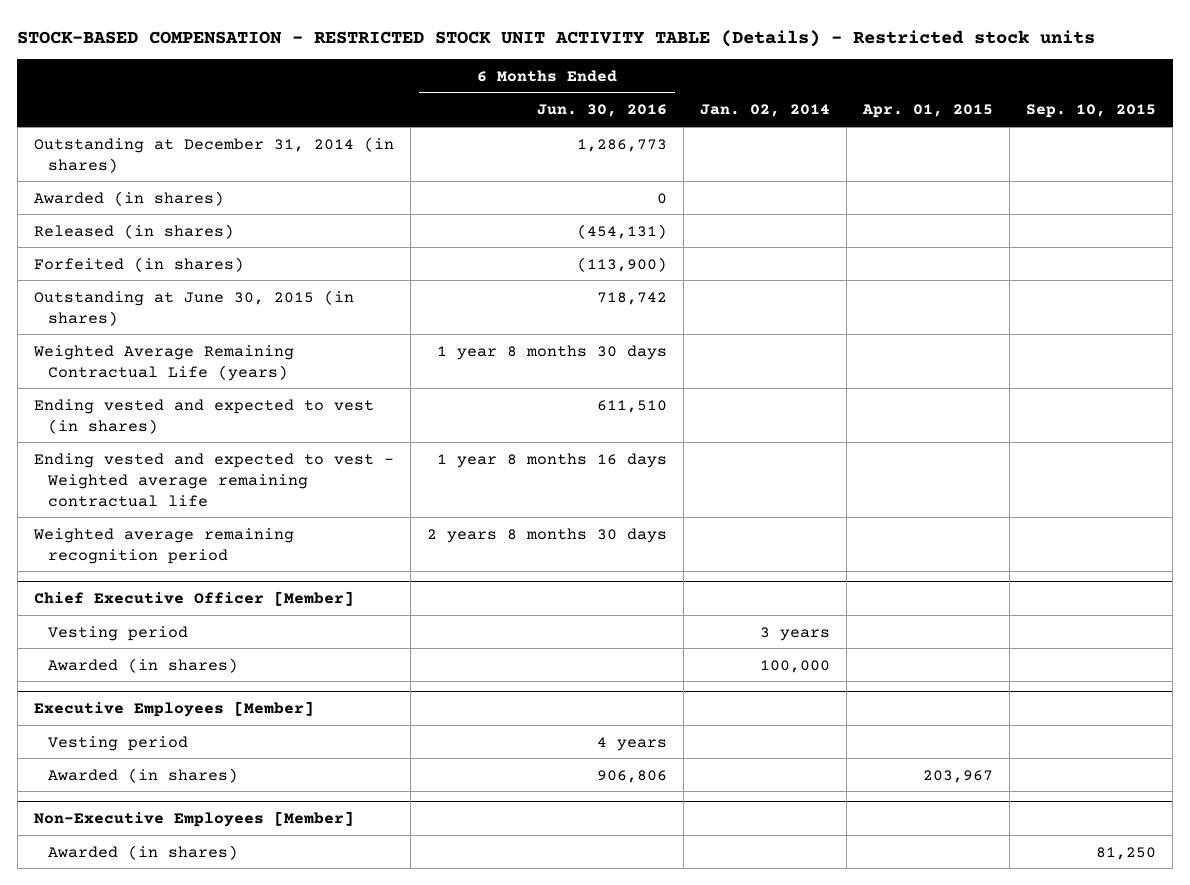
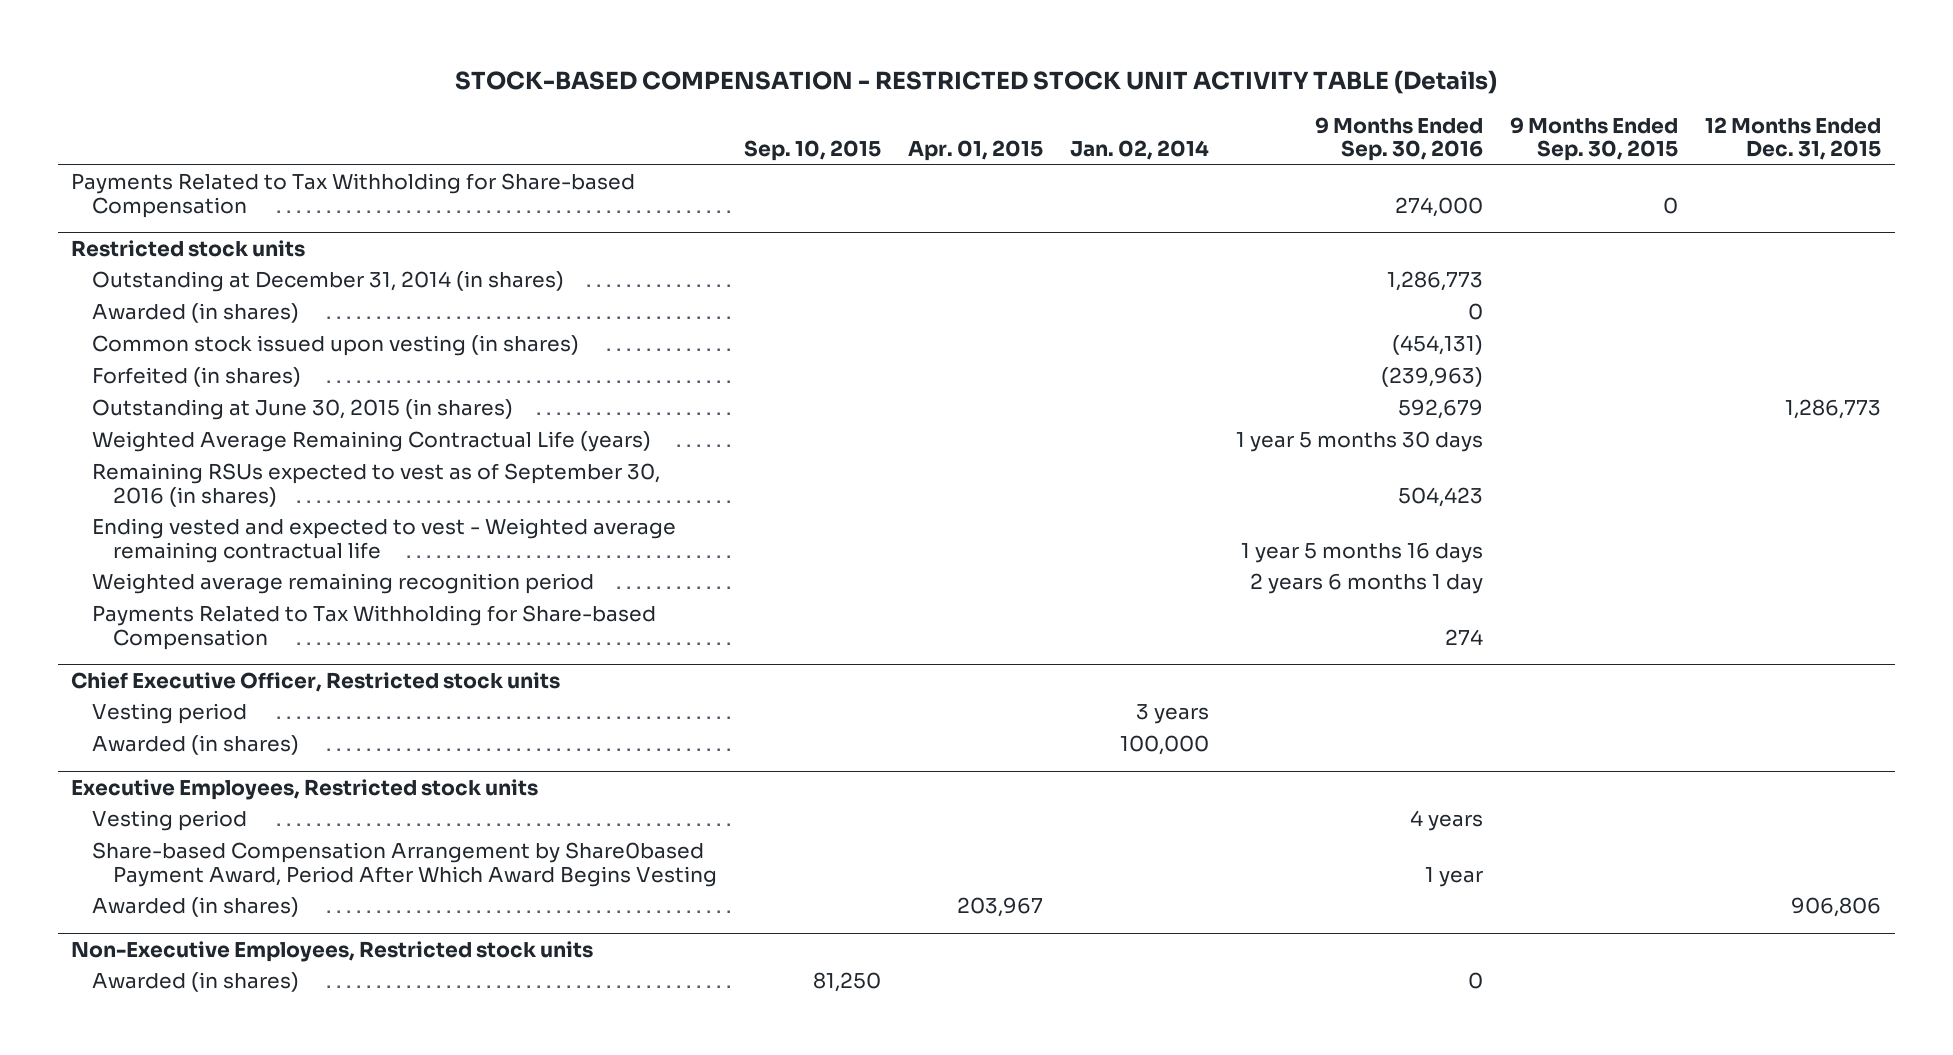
- STOCK-BASED COMPENSATION - RESTRICTED STOCK UNIT ACTIVITY TABLE (Details) - Restricted stock units
+ STOCK-BASED COMPENSATION - RESTRICTED STOCK UNIT ACTIVITY TABLE (Details)
- | 6 Months Ended Jun. 30, 2016 | Jan. 02, 2014 | Apr. 01, 2015 | Sep. 10, 2015
+ | Sep. 10, 2015 | Apr. 01, 2015 | Jan. 02, 2014 | 9 Months Ended Sep. 30, 2016 | 9 Months Ended Sep. 30, 2015 | 12 Months Ended Dec. 31, 2015
- Outstanding at December 31, 2014 (in shares) | 1,286,773 | | |
- Awarded (in shares) | 0 | | |
- Released (in shares) | (454,131) | | |
- Forfeited (in shares) | (113,900) | | |
- Outstanding at June 30, 2015 (in shares) | 718,742 | | |
- Weighted Average Remaining Contractual Life (years) | 1 year 8 months 30 days | | |
- Ending vested and expected to vest (in shares) | 611,510 | | |
- Ending vested and expected to vest - Weighted average remaining contractual life | 1 year 8 months 16 days | | |
- Weighted average remaining recognition period | 2 years 8 months 30 days | | |
- Chief Executive Officer [Member]
+ Payments Related to Tax Withholding for Share-based Compensation | | | | 274,000 | 0 |
+ Restricted stock units
+ Outstanding at December 31, 2014 (in shares) | | | | 1,286,773 | |
+ Awarded (in shares) | | | | 0 | |
+ Common stock issued upon vesting (in shares) | | | | (454,131) | |
+ Forfeited (in shares) | | | | (239,963) | |
+ Outstanding at June 30, 2015 (in shares) | | | | 592,679 | | 1,286,773
+ Weighted Average Remaining Contractual Life (years) | | | | 1 year 5 months 30 days | |
+ Remaining RSUs expected to vest as of September 30, 2016 (in shares) | | | | 504,423 | |
+ Ending vested and expected to vest - Weighted average remaining contractual life | | | | 1 year 5 months 16 days | |
+ Weighted average remaining recognition period | | | | 2 years 6 months 1 day | |
+ Payments Related to Tax Withholding for Share-based Compensation | | | | 274 | |
+ Chief Executive Officer, Restricted stock units
- Executive Employees [Member]
+ Executive Employees, Restricted stock units
+ Share-based Compensation Arrangement by Share0based Payment Award, Period After Which Award Begins Vesting | | | | 1 year | |
- Non-Executive Employees [Member]
+ Non-Executive Employees, Restricted stock units

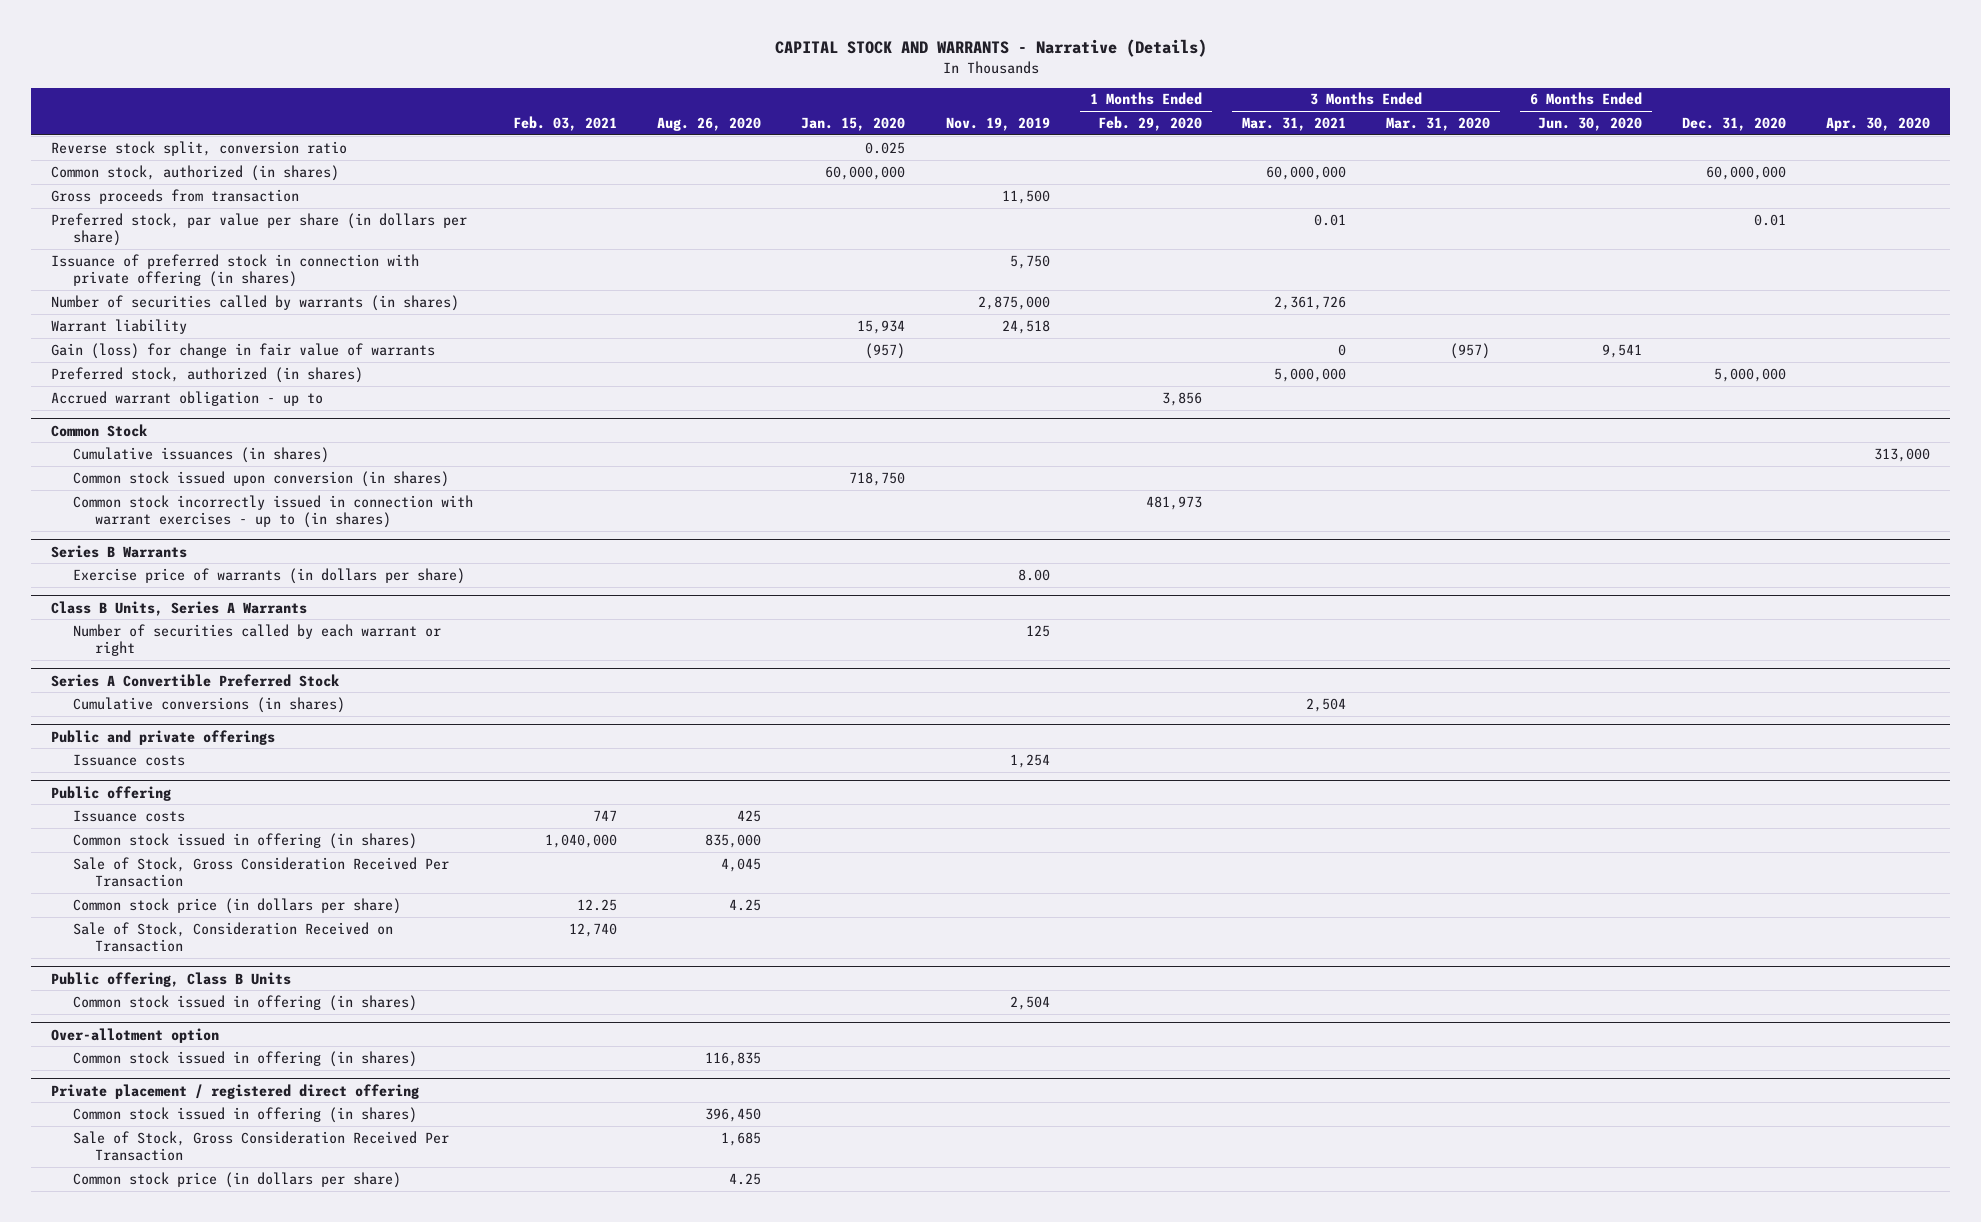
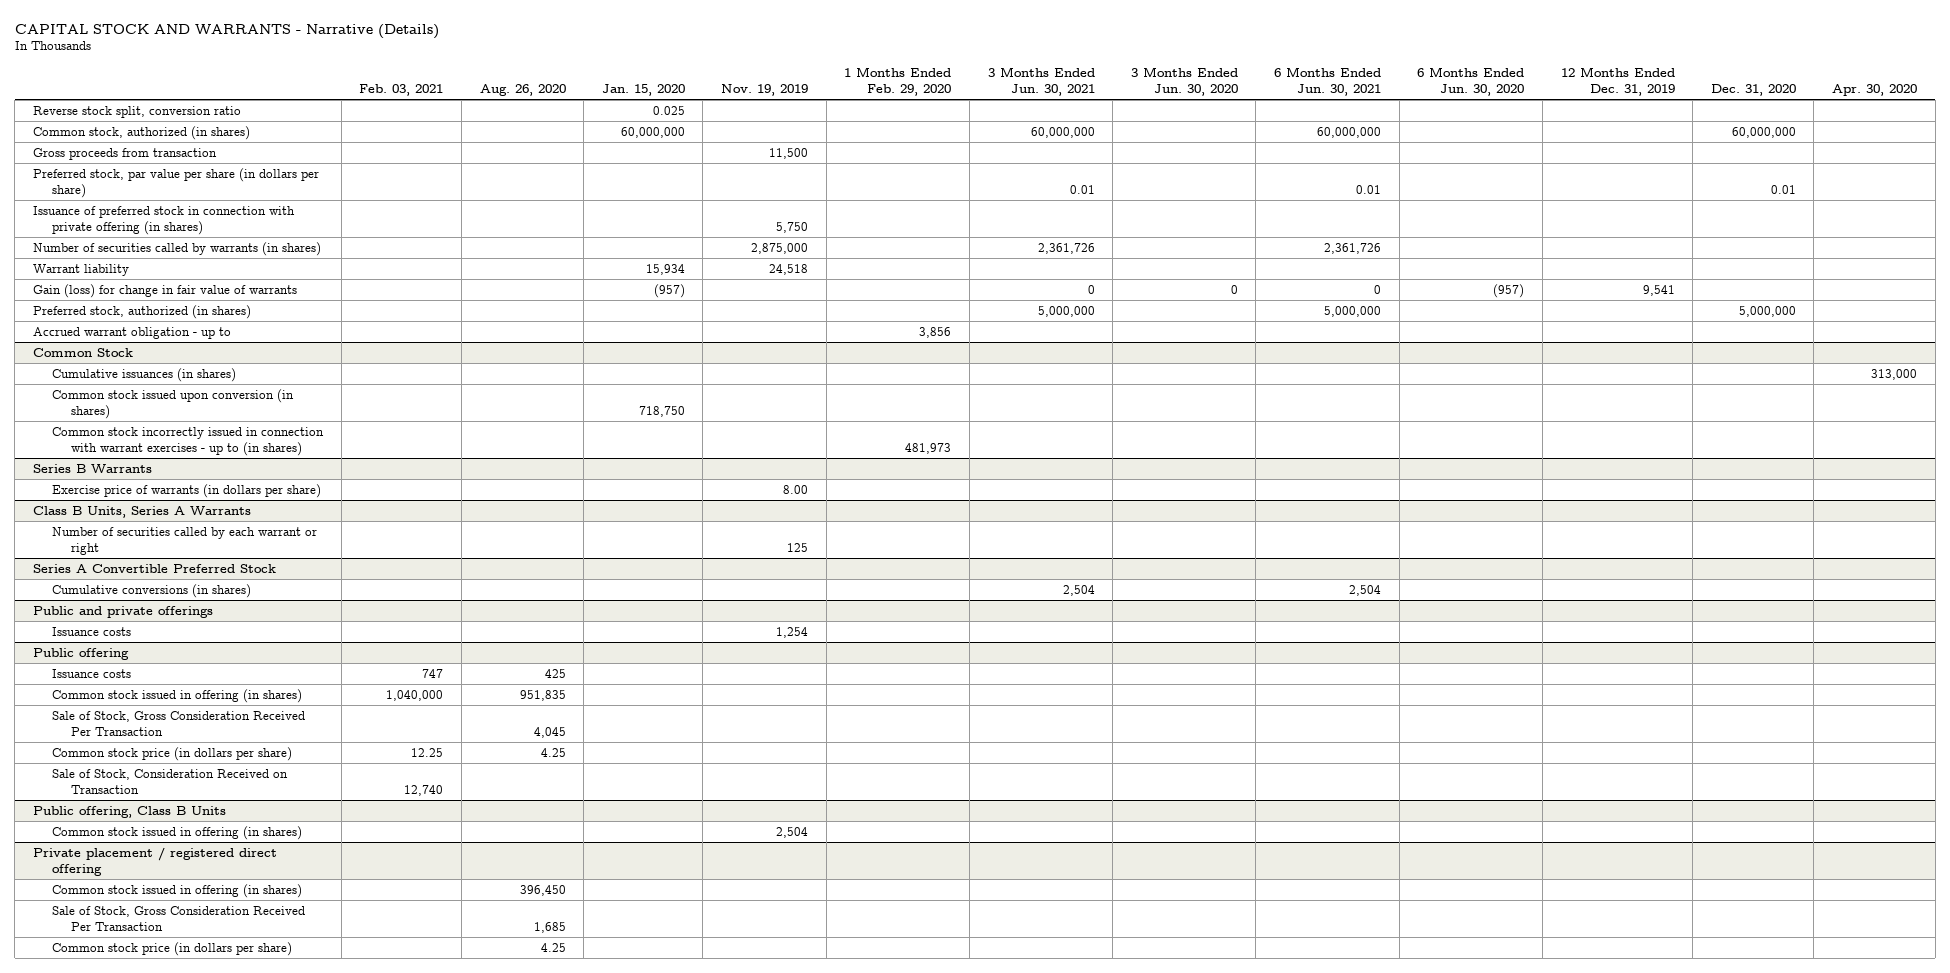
- | Feb. 03, 2021 | Aug. 26, 2020 | Jan. 15, 2020 | Nov. 19, 2019 | 1 Months Ended Feb. 29, 2020 | 3 Months Ended Mar. 31, 2021 | 3 Months Ended Mar. 31, 2020 | 6 Months Ended Jun. 30, 2020 | Dec. 31, 2020 | Apr. 30, 2020
+ | Feb. 03, 2021 | Aug. 26, 2020 | Jan. 15, 2020 | Nov. 19, 2019 | 1 Months Ended Feb. 29, 2020 | 3 Months Ended Jun. 30, 2021 | 3 Months Ended Jun. 30, 2020 | 6 Months Ended Jun. 30, 2021 | 6 Months Ended Jun. 30, 2020 | 12 Months Ended Dec. 31, 2019 | Dec. 31, 2020 | Apr. 30, 2020
- Gain (loss) for change in fair value of warrants | | | (957) | | | 0 | (957) | 9,541 | |
+ Gain (loss) for change in fair value of warrants | | | (957) | | | 0 | 0 | 0 | (957) | 9,541 | |
@ Public offering
- Common stock issued in offering (in shares) | 1,040,000 | 835,000 | | | | | | | |
+ Common stock issued in offering (in shares) | 1,040,000 | 951,835 | | | | | | | | | |
- Over-allotment option
- Common stock issued in offering (in shares) | | 116,835 | | | | | | | |

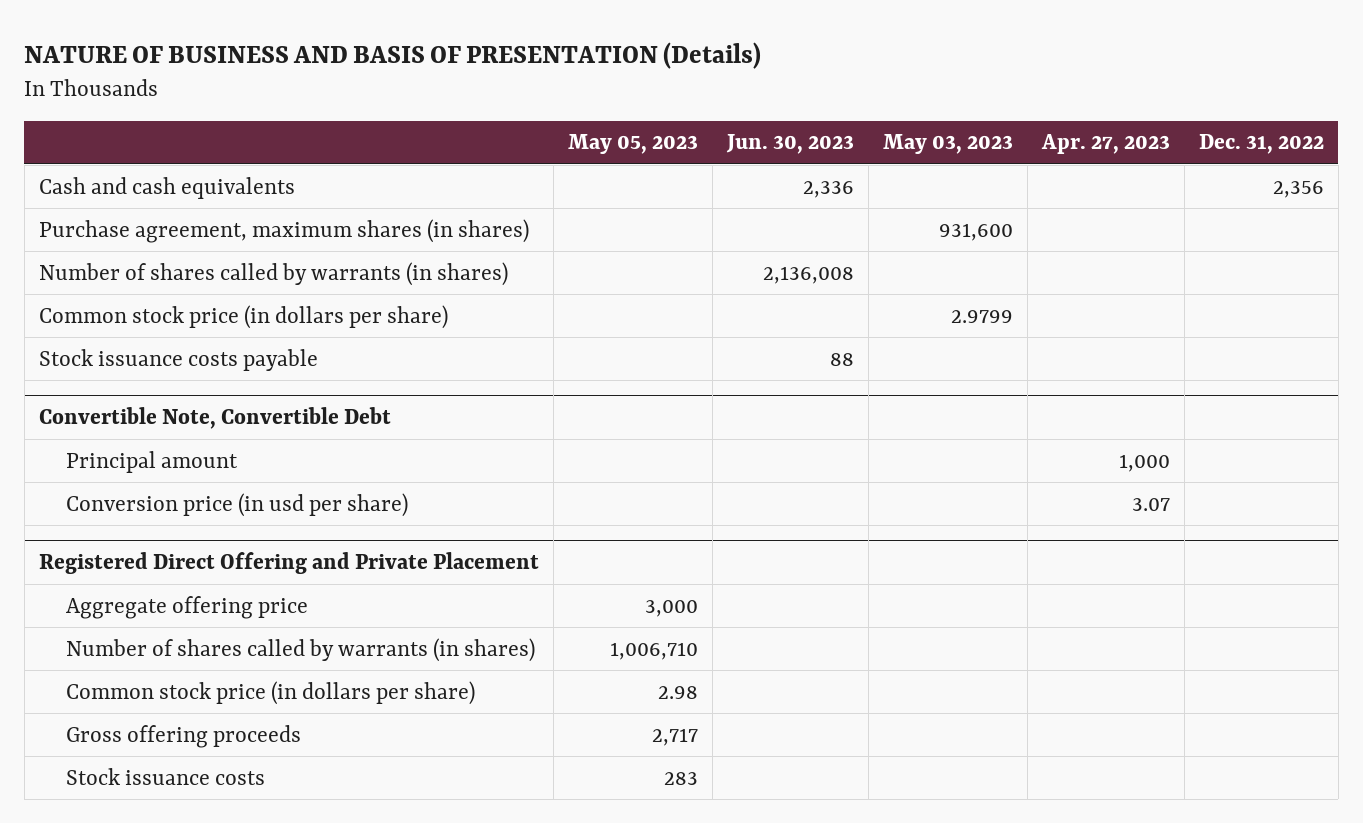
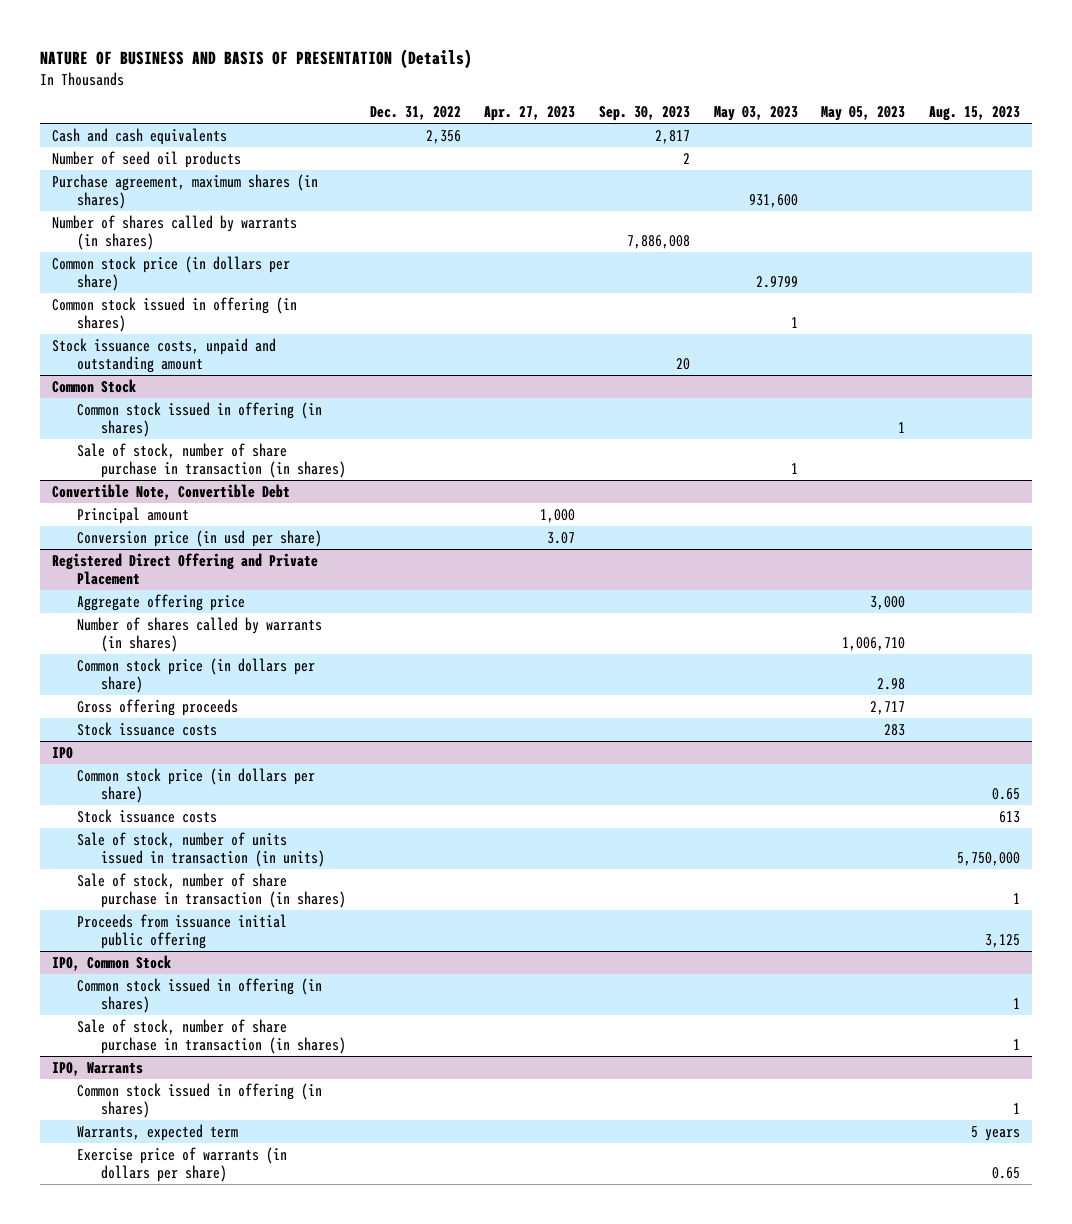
- | May 05, 2023 | Jun. 30, 2023 | May 03, 2023 | Apr. 27, 2023 | Dec. 31, 2022
+ | Dec. 31, 2022 | Apr. 27, 2023 | Sep. 30, 2023 | May 03, 2023 | May 05, 2023 | Aug. 15, 2023
+ Number of seed oil products | | | 2 | | |
- Stock issuance costs payable | | 88 | | |
+ Common stock issued in offering (in shares) | | | | 1 | |
+ Stock issuance costs, unpaid and outstanding amount | | | 20 | | |
+ Common Stock
+ Common stock issued in offering (in shares) | | | | | 1 |
+ Sale of stock, number of share purchase in transaction (in shares) | | | | 1 | |
+ IPO
+ Common stock price (in dollars per share) | | | | | | 0.65
+ Stock issuance costs | | | | | | 613
+ Sale of stock, number of units issued in transaction (in units) | | | | | | 5,750,000
+ Sale of stock, number of share purchase in transaction (in shares) | | | | | | 1
+ Proceeds from issuance initial public offering | | | | | | 3,125
+ IPO, Common Stock
+ Common stock issued in offering (in shares) | | | | | | 1
+ Sale of stock, number of share purchase in transaction (in shares) | | | | | | 1
+ IPO, Warrants
+ Common stock issued in offering (in shares) | | | | | | 1
+ Warrants, expected term | | | | | | 5 years
+ Exercise price of warrants (in dollars per share) | | | | | | 0.65

